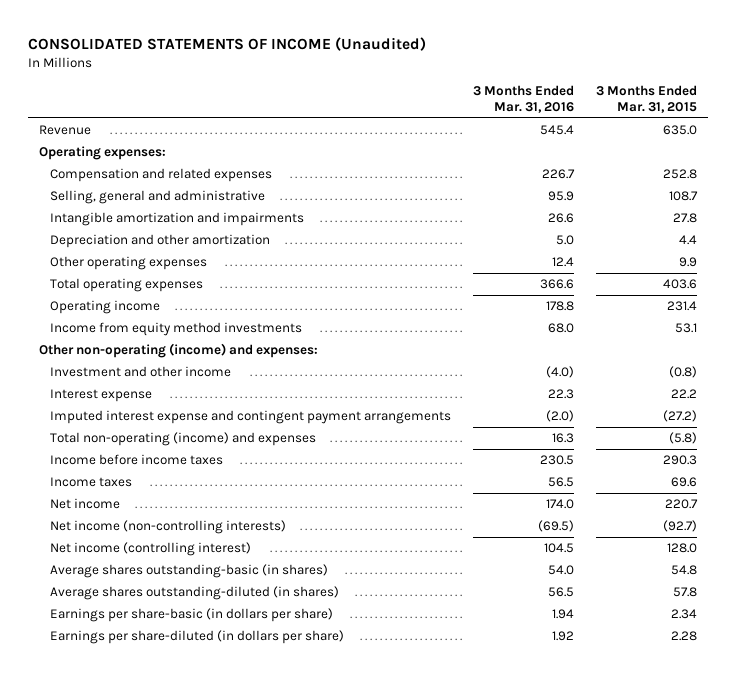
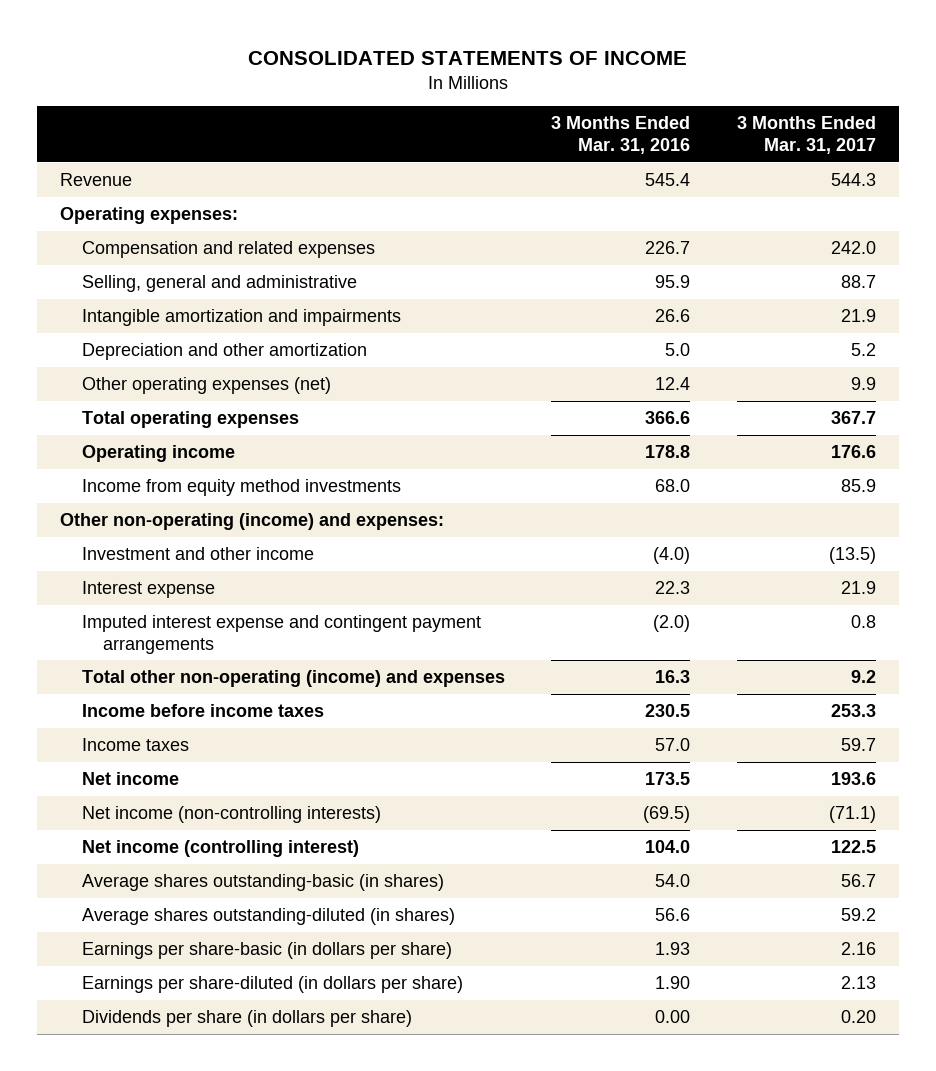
- CONSOLIDATED STATEMENTS OF INCOME (Unaudited)
+ CONSOLIDATED STATEMENTS OF INCOME
- | 3 Months Ended Mar. 31, 2016 | 3 Months Ended Mar. 31, 2015
+ | 3 Months Ended Mar. 31, 2016 | 3 Months Ended Mar. 31, 2017
- Other operating expenses | 12.4 | 9.9
+ Other operating expenses (net) | 12.4 | 9.9
- Total non-operating (income) and expenses | 16.3 | (5.8)
+ Total other non-operating (income) and expenses | 16.3 | 9.2
- Income taxes | 56.5 | 69.6
- Net income | 174.0 | 220.7
+ Income taxes | 57.0 | 59.7
+ Net income | 173.5 | 193.6
- Net income (controlling interest) | 104.5 | 128.0
+ Net income (controlling interest) | 104.0 | 122.5
- Average shares outstanding-diluted (in shares) | 56.5 | 57.8
- Earnings per share-basic (in dollars per share) | 1.94 | 2.34
- Earnings per share-diluted (in dollars per share) | 1.92 | 2.28
+ Average shares outstanding-diluted (in shares) | 56.6 | 59.2
+ Earnings per share-basic (in dollars per share) | 1.93 | 2.16
+ Earnings per share-diluted (in dollars per share) | 1.90 | 2.13
+ Dividends per share (in dollars per share) | 0.00 | 0.20

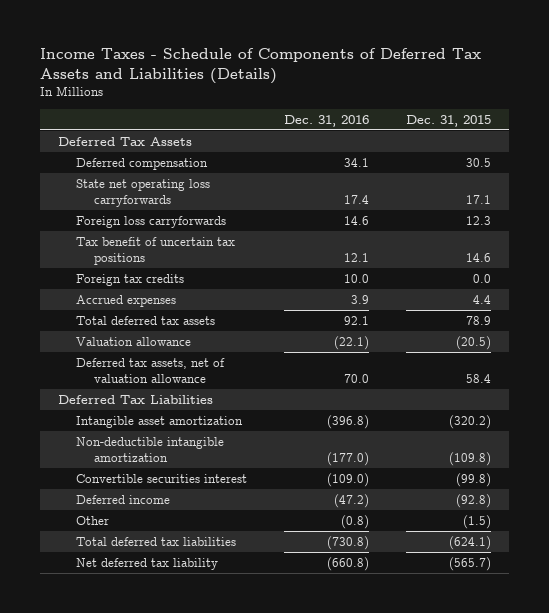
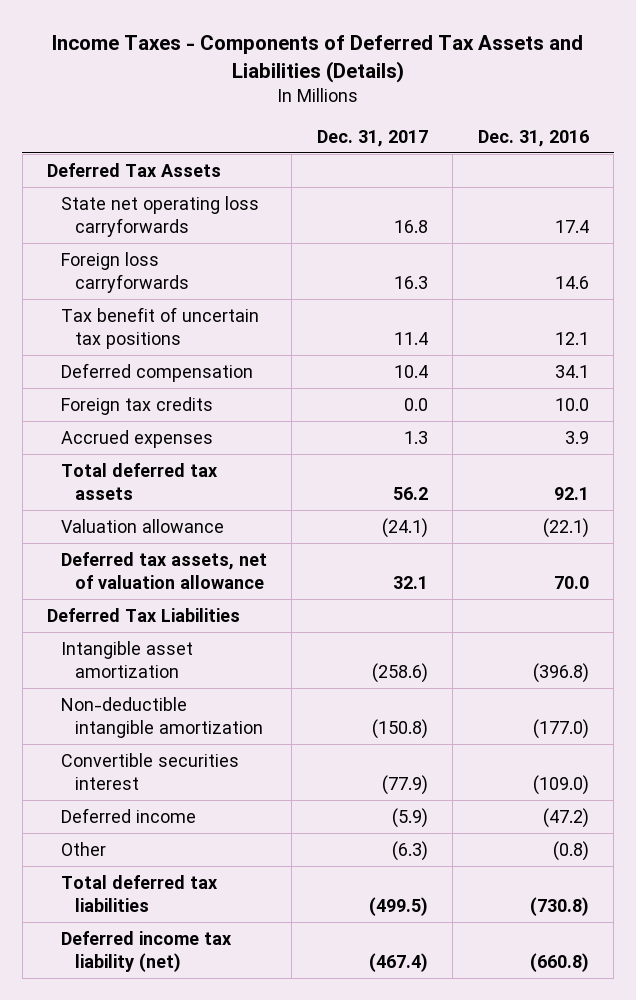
- Income Taxes - Schedule of Components of Deferred Tax Assets and Liabilities (Details)
+ Income Taxes - Components of Deferred Tax Assets and Liabilities (Details)
- | Dec. 31, 2016 | Dec. 31, 2015
+ | Dec. 31, 2017 | Dec. 31, 2016
moved down: Deferred compensation | 10.4 | 34.1
- Net deferred tax liability | (660.8) | (565.7)
+ Deferred income tax liability (net) | (467.4) | (660.8)

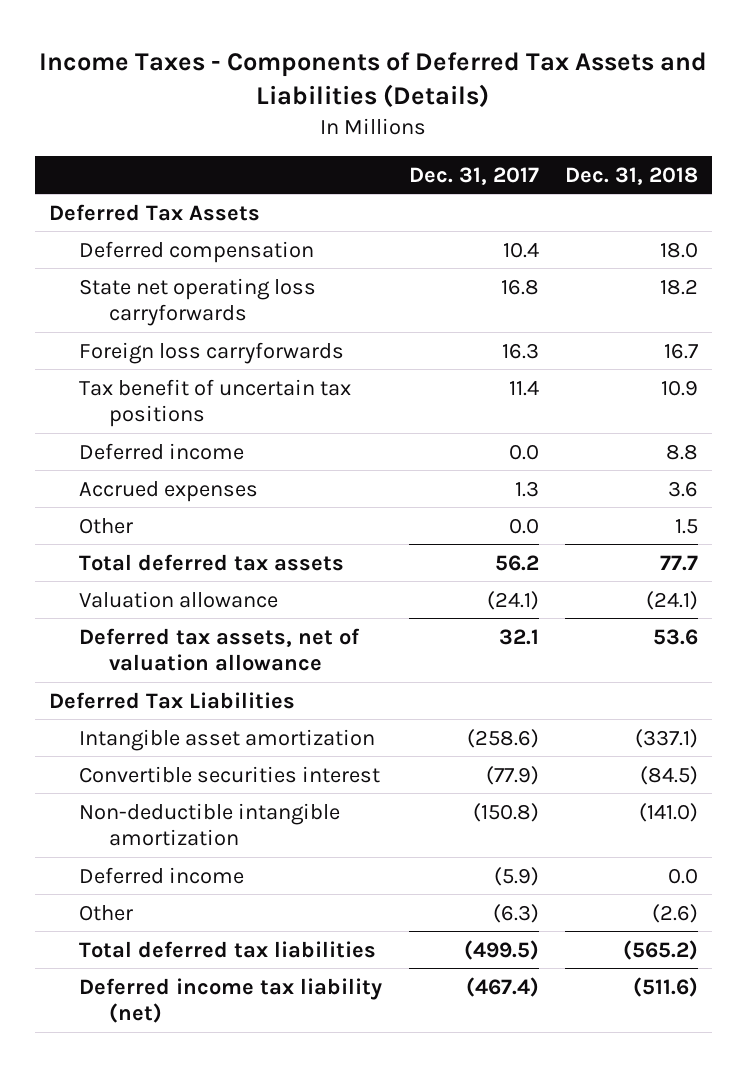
- | Dec. 31, 2017 | Dec. 31, 2016
+ | Dec. 31, 2017 | Dec. 31, 2018
moved up: Deferred compensation | 10.4 | 18.0
- Foreign tax credits | 0.0 | 10.0
+ Deferred income | 0.0 | 8.8
+ Other | 0.0 | 1.5
moved down: Non-deductible intangible amortization | (150.8) | (141.0)

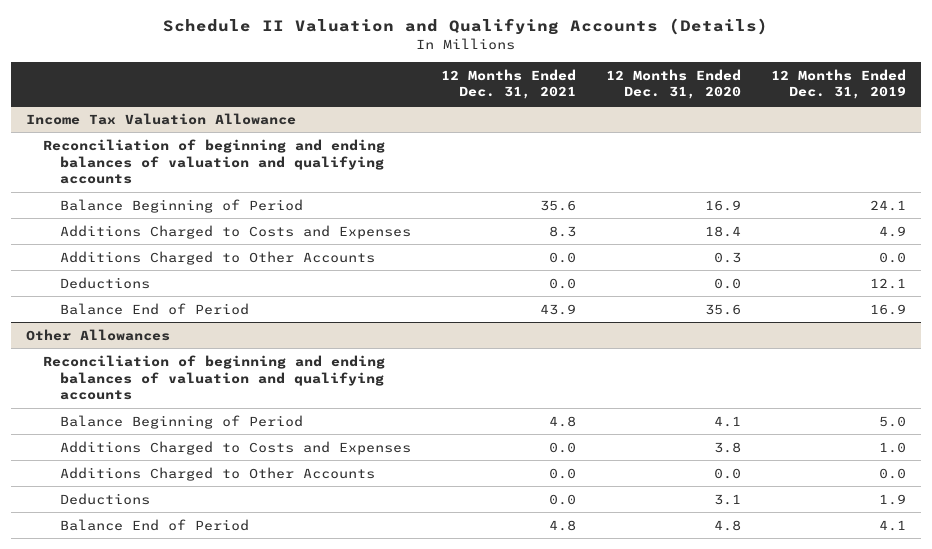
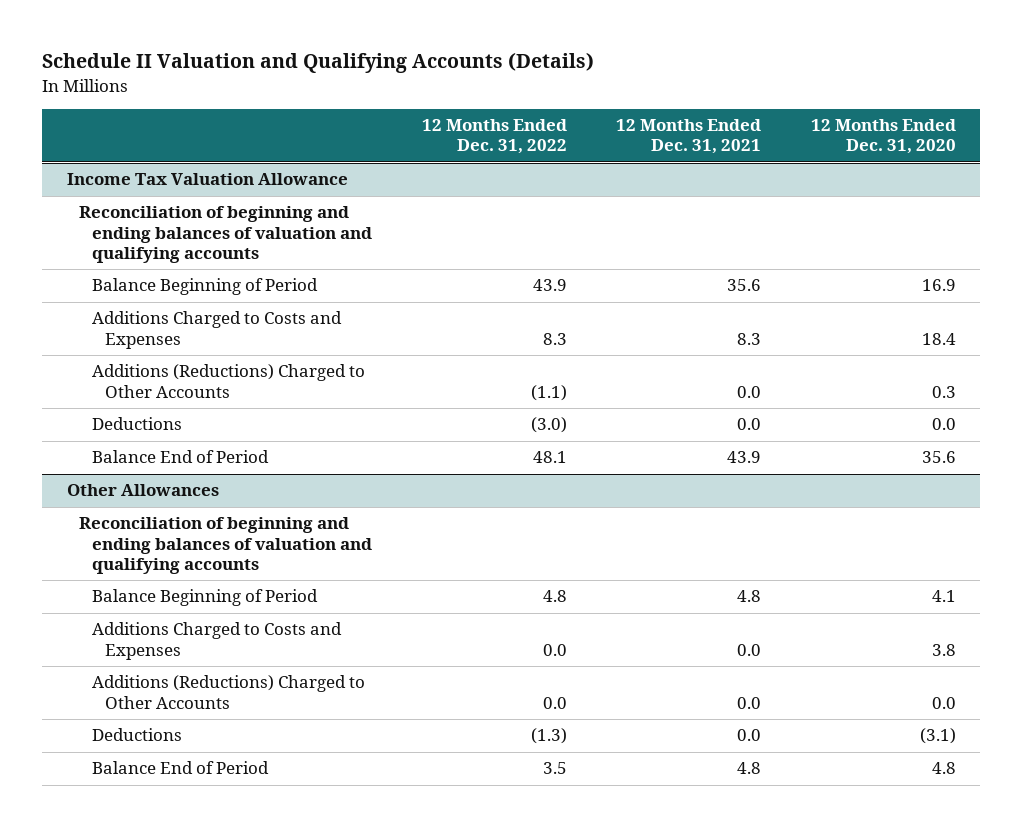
- | 12 Months Ended Dec. 31, 2021 | 12 Months Ended Dec. 31, 2020 | 12 Months Ended Dec. 31, 2019
+ | 12 Months Ended Dec. 31, 2022 | 12 Months Ended Dec. 31, 2021 | 12 Months Ended Dec. 31, 2020
@ Income Tax Valuation Allowance
- Additions Charged to Other Accounts | 0.0 | 0.3 | 0.0
+ Additions (Reductions) Charged to Other Accounts | (1.1) | 0.0 | 0.3
@ Other Allowances
- Additions Charged to Other Accounts | 0.0 | 0.0 | 0.0
- Deductions | 0.0 | 3.1 | 1.9
+ Additions (Reductions) Charged to Other Accounts | 0.0 | 0.0 | 0.0
+ Deductions | (1.3) | 0.0 | (3.1)

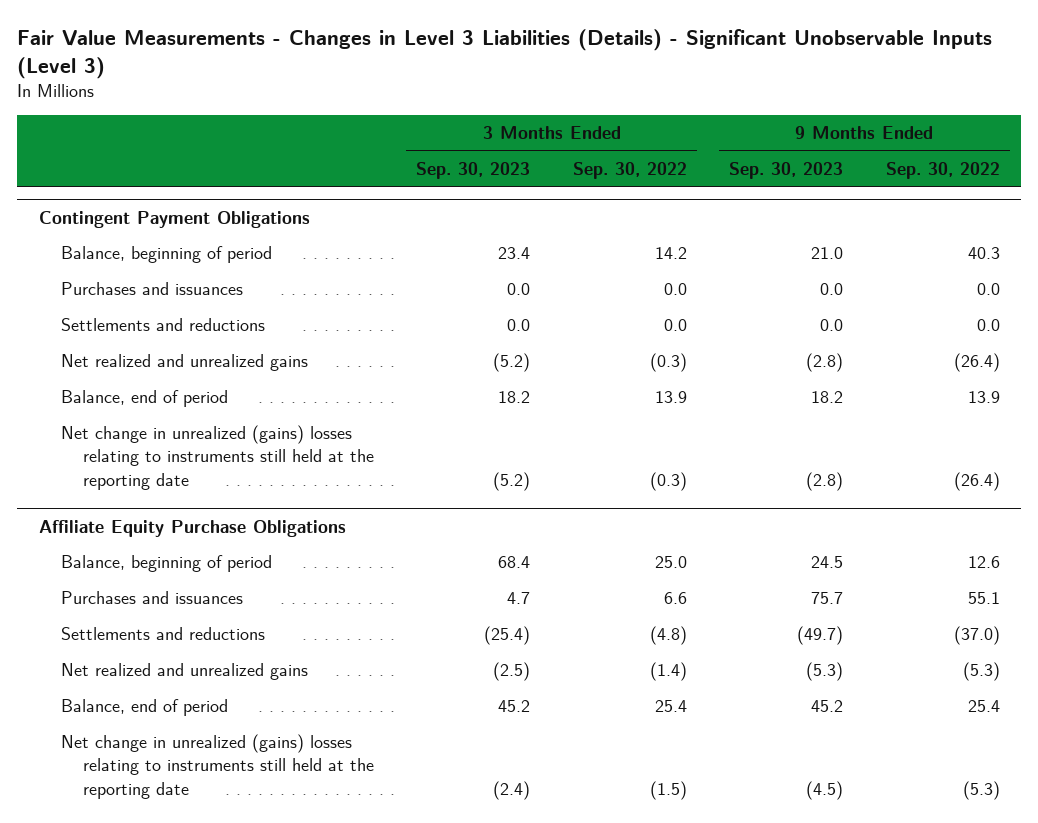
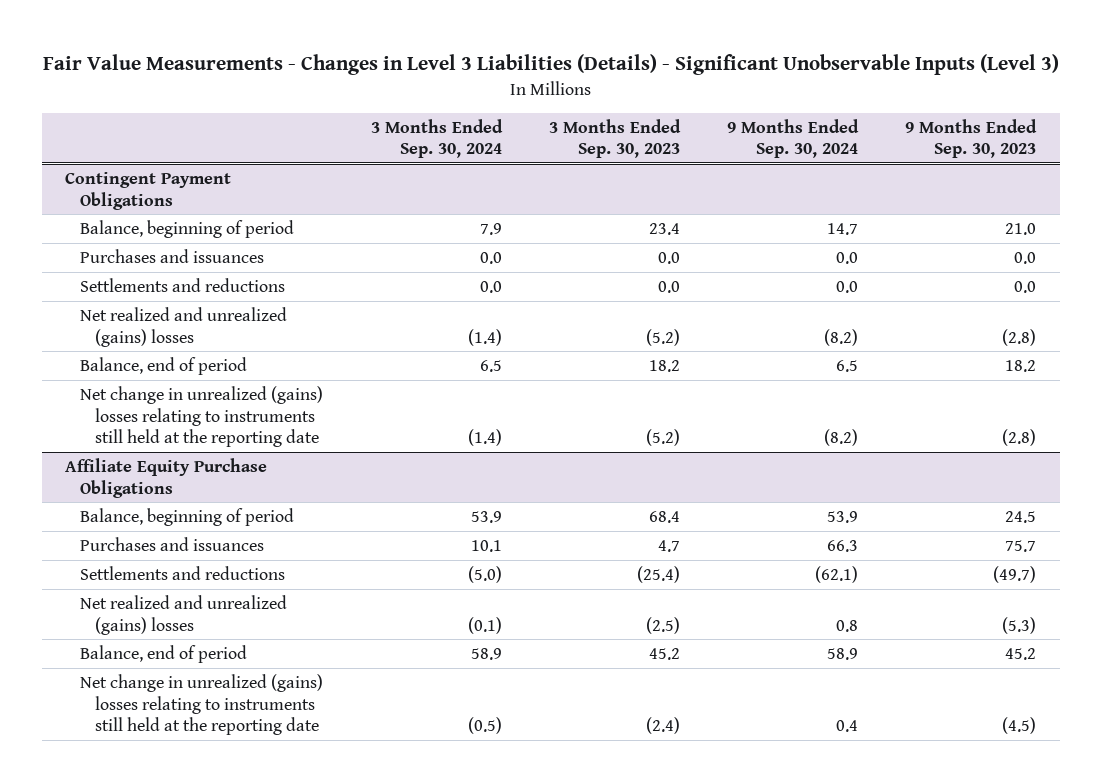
- | 3 Months Ended Sep. 30, 2023 | 3 Months Ended Sep. 30, 2022 | 9 Months Ended Sep. 30, 2023 | 9 Months Ended Sep. 30, 2022
+ | 3 Months Ended Sep. 30, 2024 | 3 Months Ended Sep. 30, 2023 | 9 Months Ended Sep. 30, 2024 | 9 Months Ended Sep. 30, 2023
@ Contingent Payment Obligations
- Net realized and unrealized gains | (5.2) | (0.3) | (2.8) | (26.4)
+ Net realized and unrealized (gains) losses | (1.4) | (5.2) | (8.2) | (2.8)
@ Affiliate Equity Purchase Obligations
- Net realized and unrealized gains | (2.5) | (1.4) | (5.3) | (5.3)
+ Net realized and unrealized (gains) losses | (0.1) | (2.5) | 0.8 | (5.3)

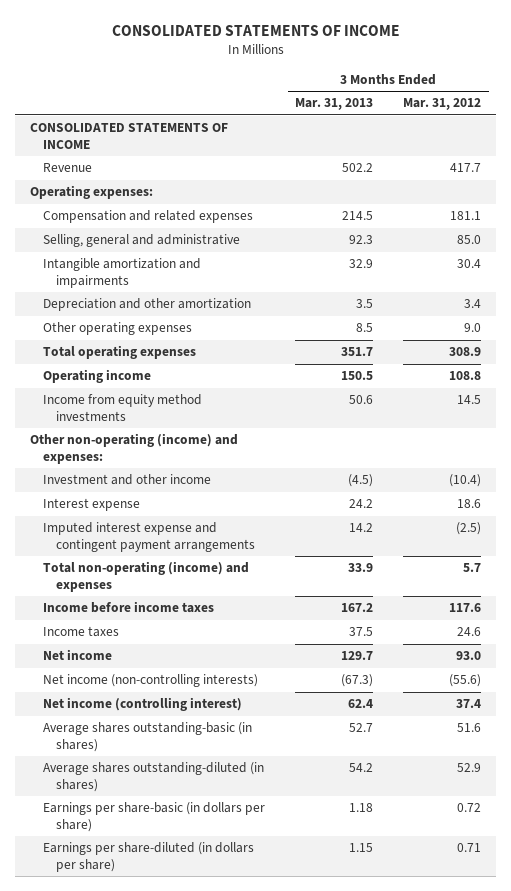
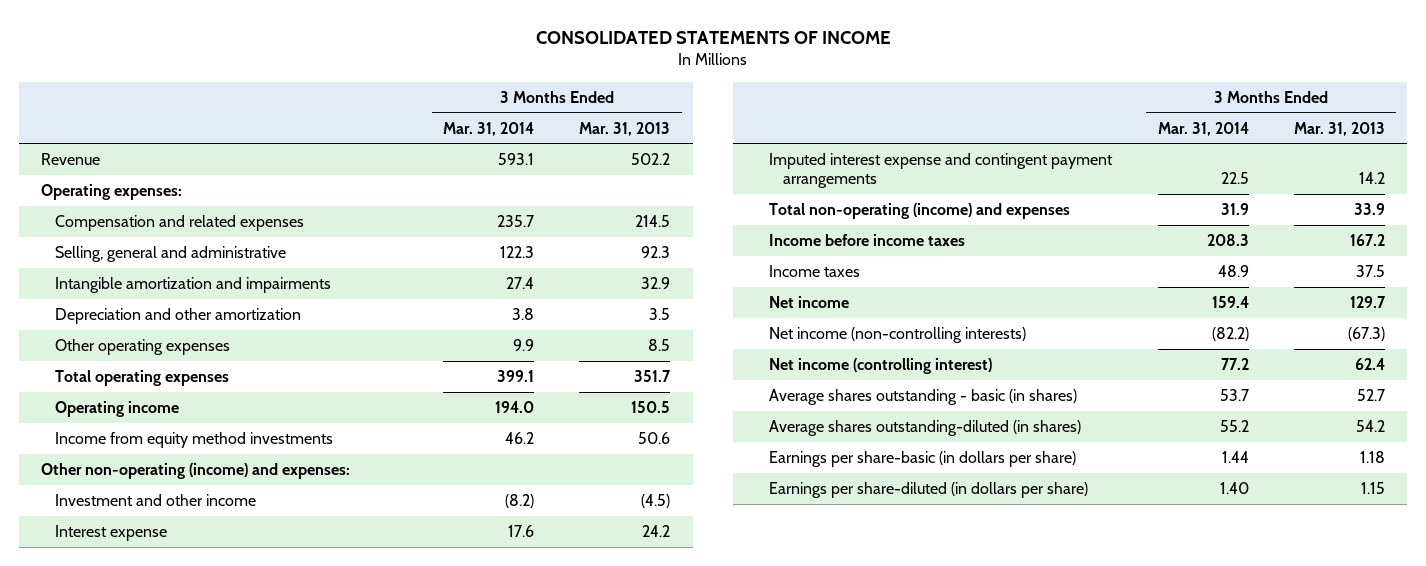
- | 3 Months Ended Mar. 31, 2013 | 3 Months Ended Mar. 31, 2012
+ | 3 Months Ended Mar. 31, 2014 | 3 Months Ended Mar. 31, 2013
- CONSOLIDATED STATEMENTS OF INCOME
- Average shares outstanding-basic (in shares) | 52.7 | 51.6
+ Average shares outstanding - basic (in shares) | 53.7 | 52.7

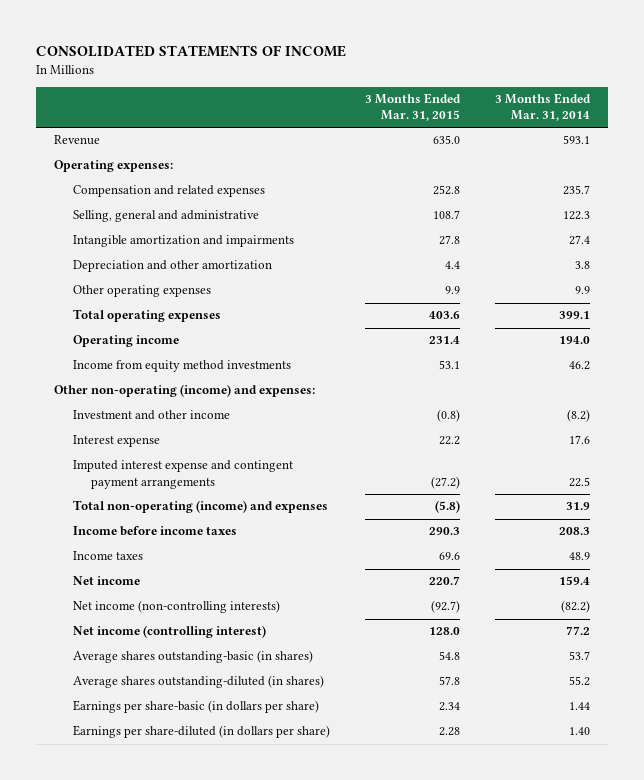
- | 3 Months Ended Mar. 31, 2014 | 3 Months Ended Mar. 31, 2013
+ | 3 Months Ended Mar. 31, 2015 | 3 Months Ended Mar. 31, 2014
- Average shares outstanding - basic (in shares) | 53.7 | 52.7
+ Average shares outstanding-basic (in shares) | 54.8 | 53.7

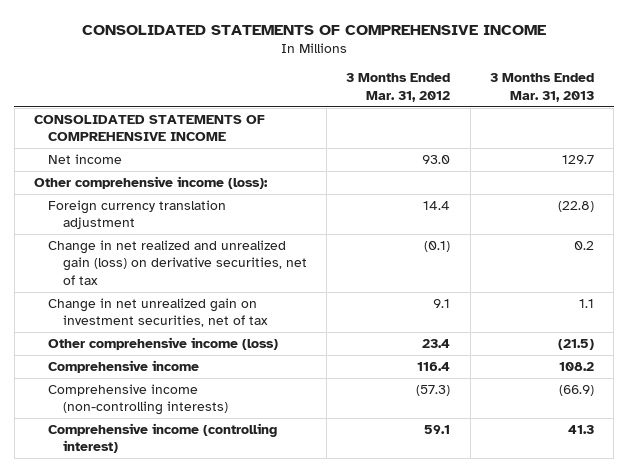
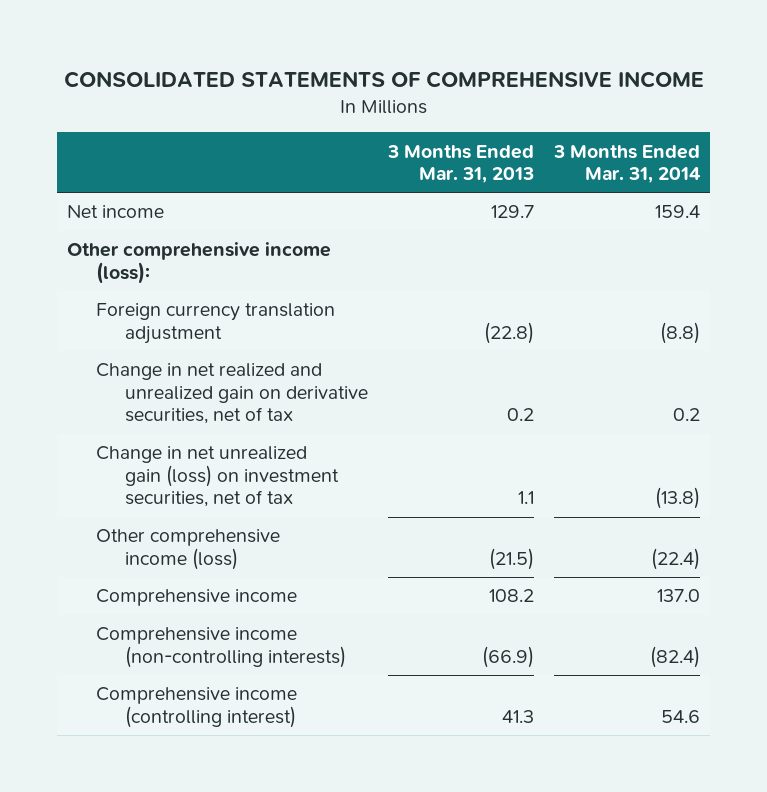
- | 3 Months Ended Mar. 31, 2012 | 3 Months Ended Mar. 31, 2013
+ | 3 Months Ended Mar. 31, 2013 | 3 Months Ended Mar. 31, 2014
- CONSOLIDATED STATEMENTS OF COMPREHENSIVE INCOME
- Change in net realized and unrealized gain (loss) on derivative securities, net of tax | (0.1) | 0.2
- Change in net unrealized gain on investment securities, net of tax | 9.1 | 1.1
+ Change in net realized and unrealized gain on derivative securities, net of tax | 0.2 | 0.2
+ Change in net unrealized gain (loss) on investment securities, net of tax | 1.1 | (13.8)

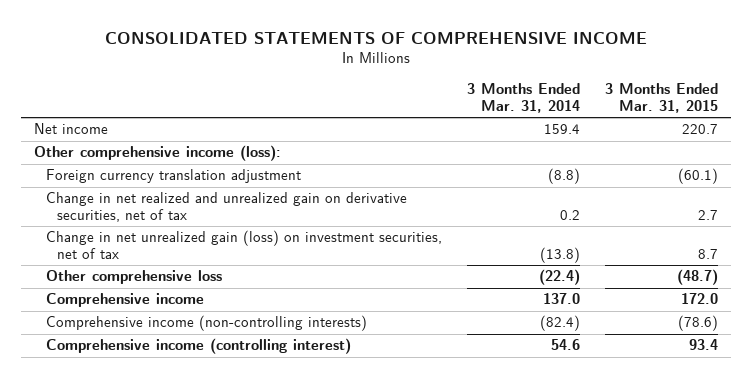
- | 3 Months Ended Mar. 31, 2013 | 3 Months Ended Mar. 31, 2014
+ | 3 Months Ended Mar. 31, 2014 | 3 Months Ended Mar. 31, 2015
- Other comprehensive income (loss) | (21.5) | (22.4)
+ Other comprehensive loss | (22.4) | (48.7)

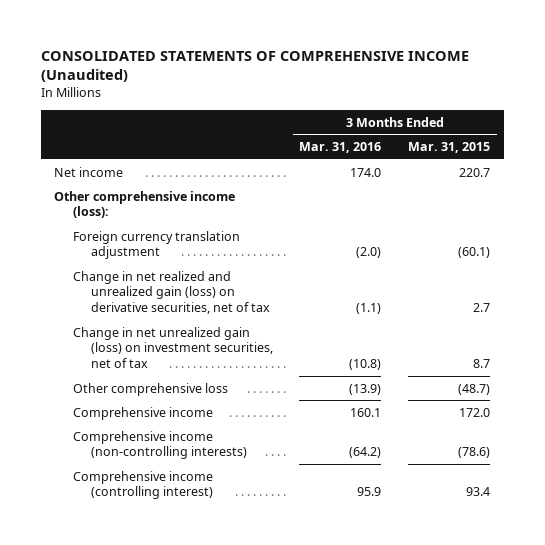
- CONSOLIDATED STATEMENTS OF COMPREHENSIVE INCOME
+ CONSOLIDATED STATEMENTS OF COMPREHENSIVE INCOME (Unaudited)
- | 3 Months Ended Mar. 31, 2014 | 3 Months Ended Mar. 31, 2015
+ | 3 Months Ended Mar. 31, 2016 | 3 Months Ended Mar. 31, 2015
- Change in net realized and unrealized gain on derivative securities, net of tax | 0.2 | 2.7
+ Change in net realized and unrealized gain (loss) on derivative securities, net of tax | (1.1) | 2.7

